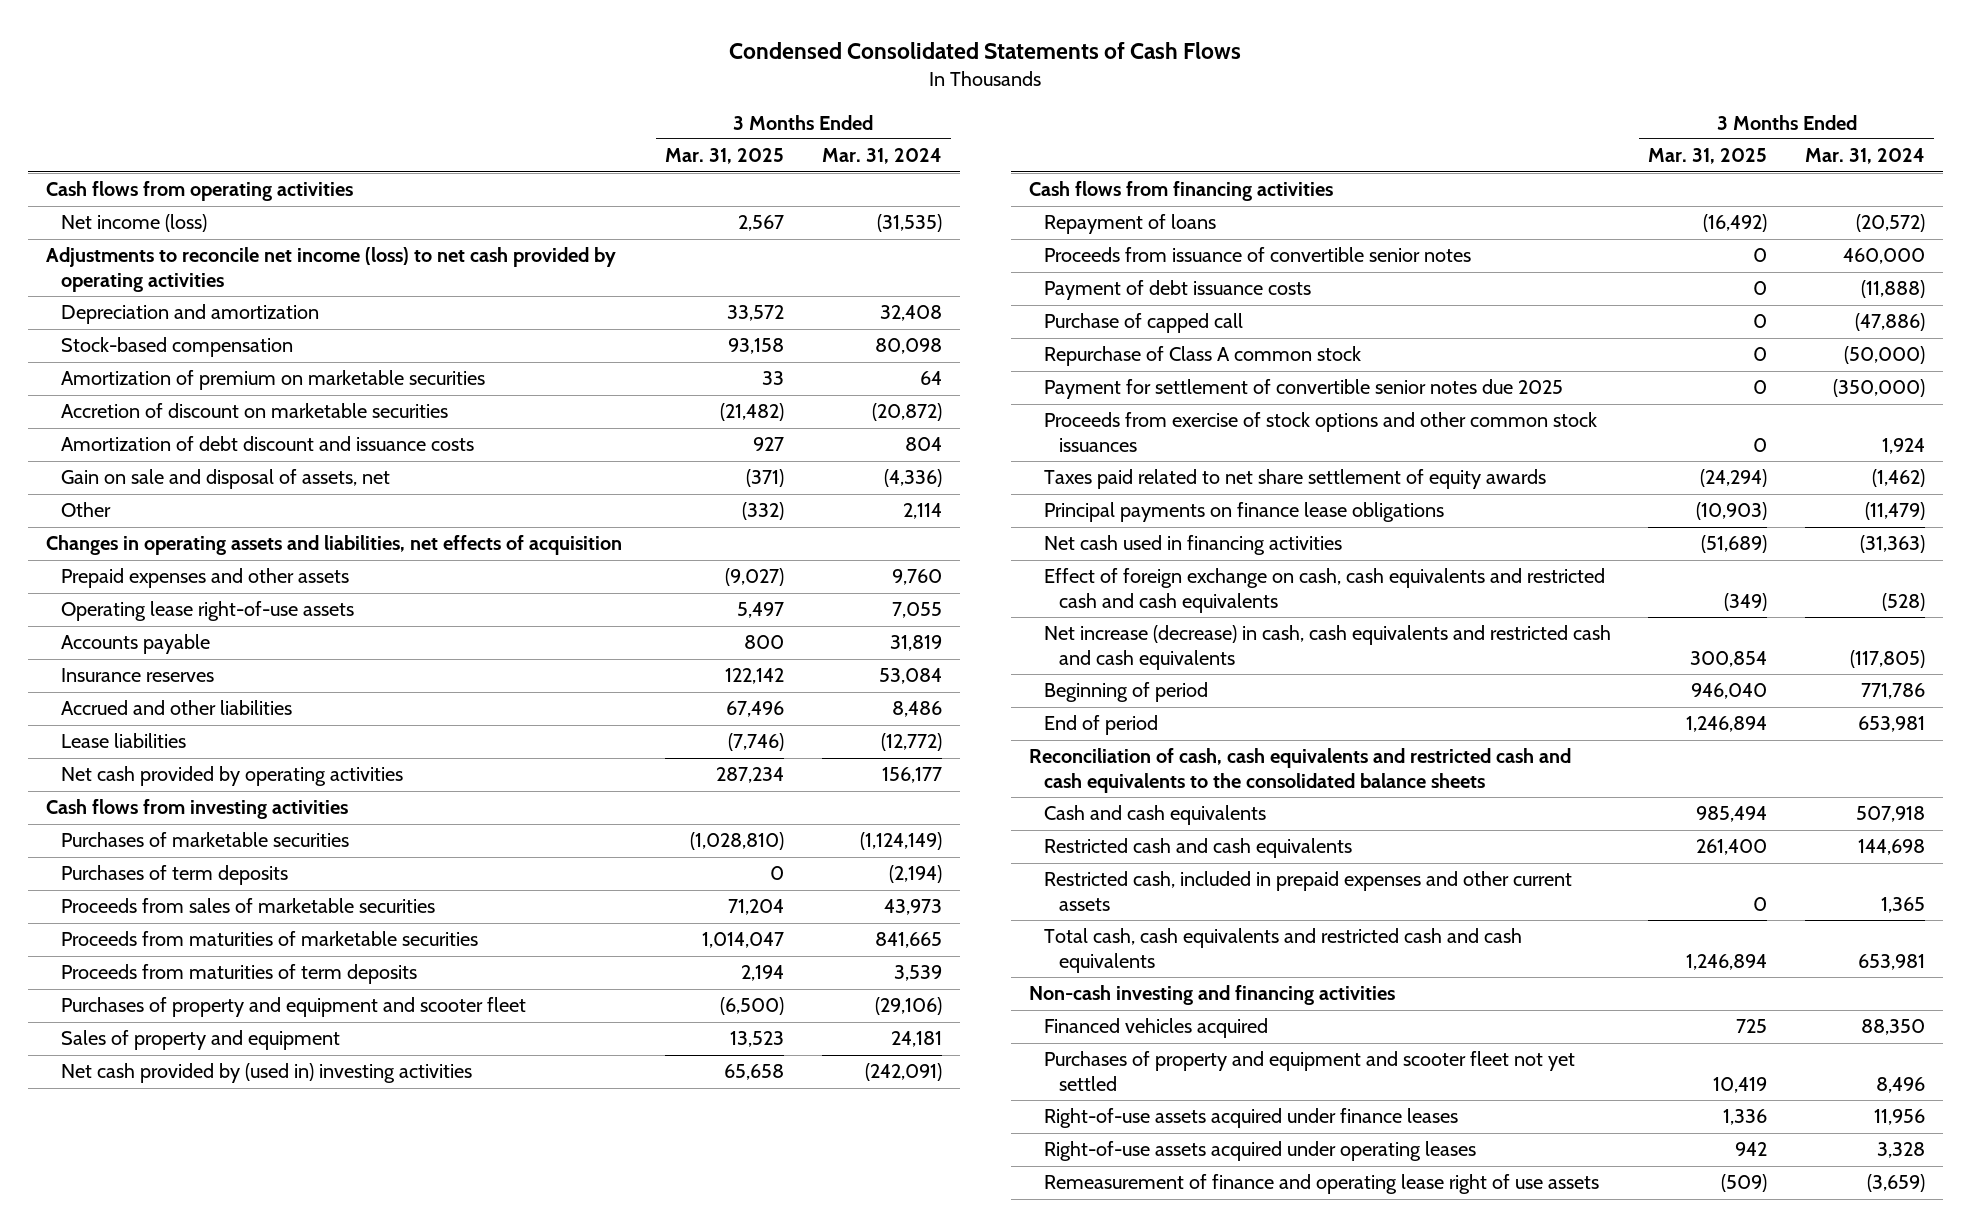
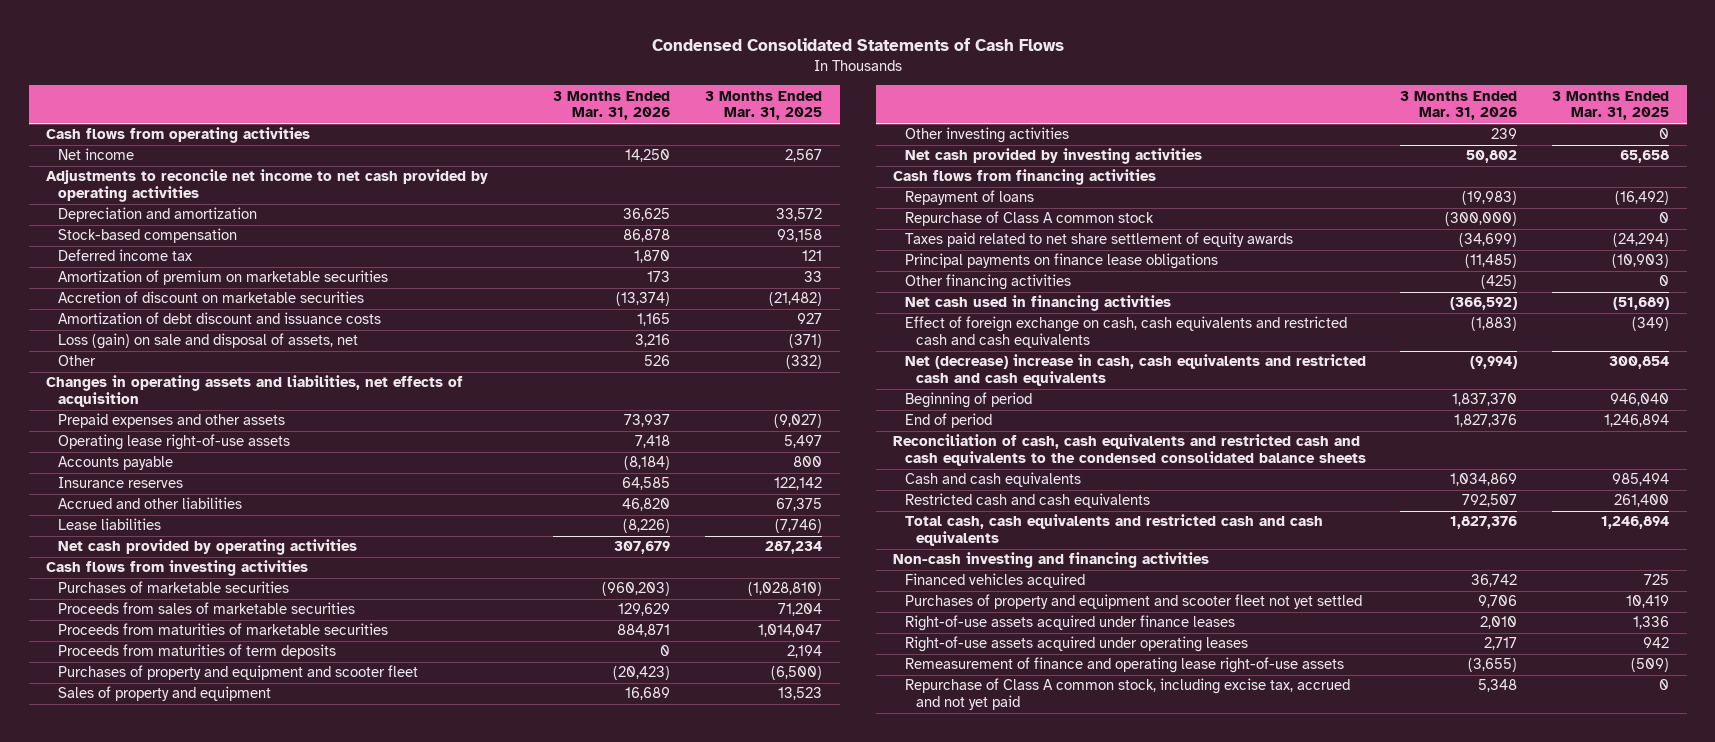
- | 3 Months Ended Mar. 31, 2025 | 3 Months Ended Mar. 31, 2024
+ | 3 Months Ended Mar. 31, 2026 | 3 Months Ended Mar. 31, 2025
- Net income (loss) | 2,567 | (31,535)
- Adjustments to reconcile net income (loss) to net cash provided by operating activities
+ Net income | 14,250 | 2,567
+ Adjustments to reconcile net income to net cash provided by operating activities
+ Deferred income tax | 1,870 | 121
- Gain on sale and disposal of assets, net | (371) | (4,336)
+ Loss (gain) on sale and disposal of assets, net | 3,216 | (371)
- Accrued and other liabilities | 67,496 | 8,486
+ Accrued and other liabilities | 46,820 | 67,375
- Purchases of term deposits | 0 | (2,194)
- Net cash provided by (used in) investing activities | 65,658 | (242,091)
+ Other investing activities | 239 | 0
+ Net cash provided by investing activities | 50,802 | 65,658
- Proceeds from issuance of convertible senior notes | 0 | 460,000
- Payment of debt issuance costs | 0 | (11,888)
- Purchase of capped call | 0 | (47,886)
- Payment for settlement of convertible senior notes due 2025 | 0 | (350,000)
- Proceeds from exercise of stock options and other common stock issuances | 0 | 1,924
+ Other financing activities | (425) | 0
- Net increase (decrease) in cash, cash equivalents and restricted cash and cash equivalents | 300,854 | (117,805)
+ Net (decrease) increase in cash, cash equivalents and restricted cash and cash equivalents | (9,994) | 300,854
- Reconciliation of cash, cash equivalents and restricted cash and cash equivalents to the consolidated balance sheets
+ Reconciliation of cash, cash equivalents and restricted cash and cash equivalents to the condensed consolidated balance sheets
- Restricted cash, included in prepaid expenses and other current assets | 0 | 1,365
- Remeasurement of finance and operating lease right of use assets | (509) | (3,659)
+ Remeasurement of finance and operating lease right-of-use assets | (3,655) | (509)
+ Repurchase of Class A common stock, including excise tax, accrued and not yet paid | 5,348 | 0

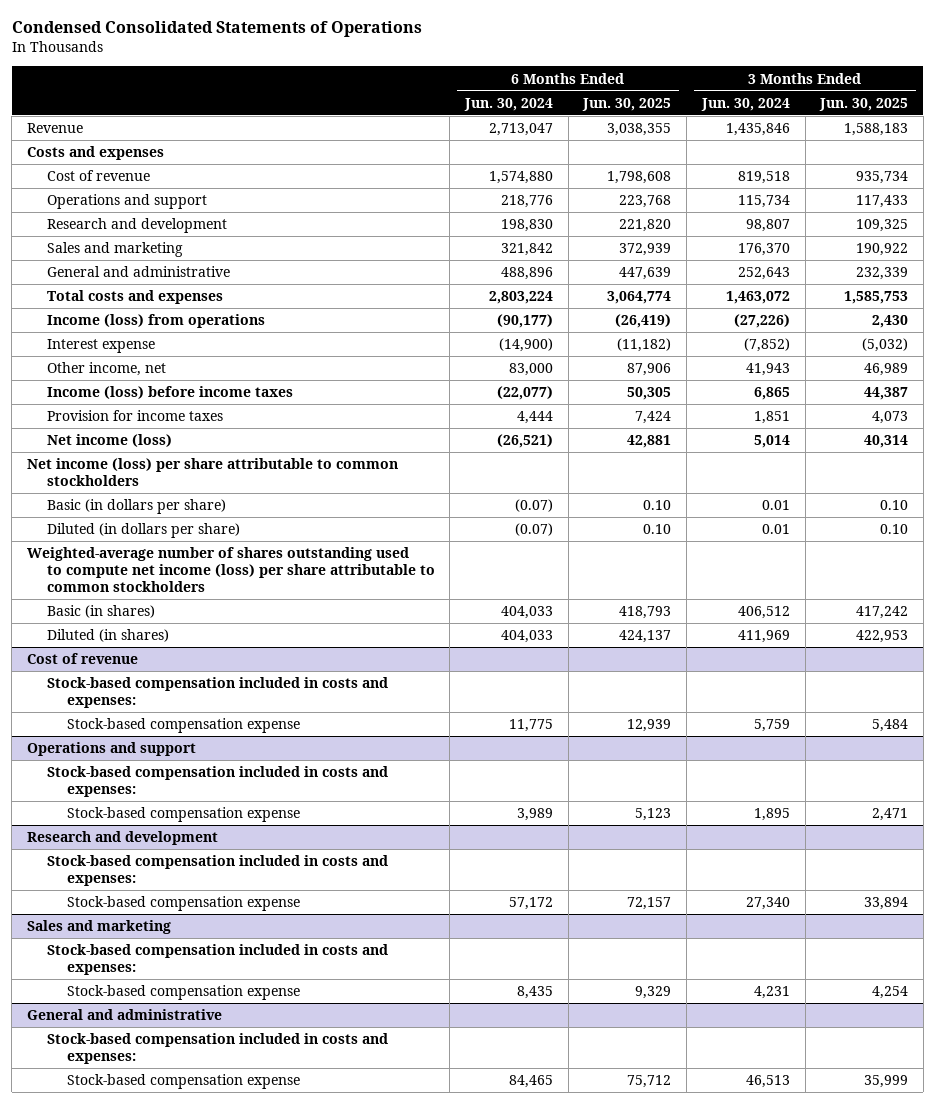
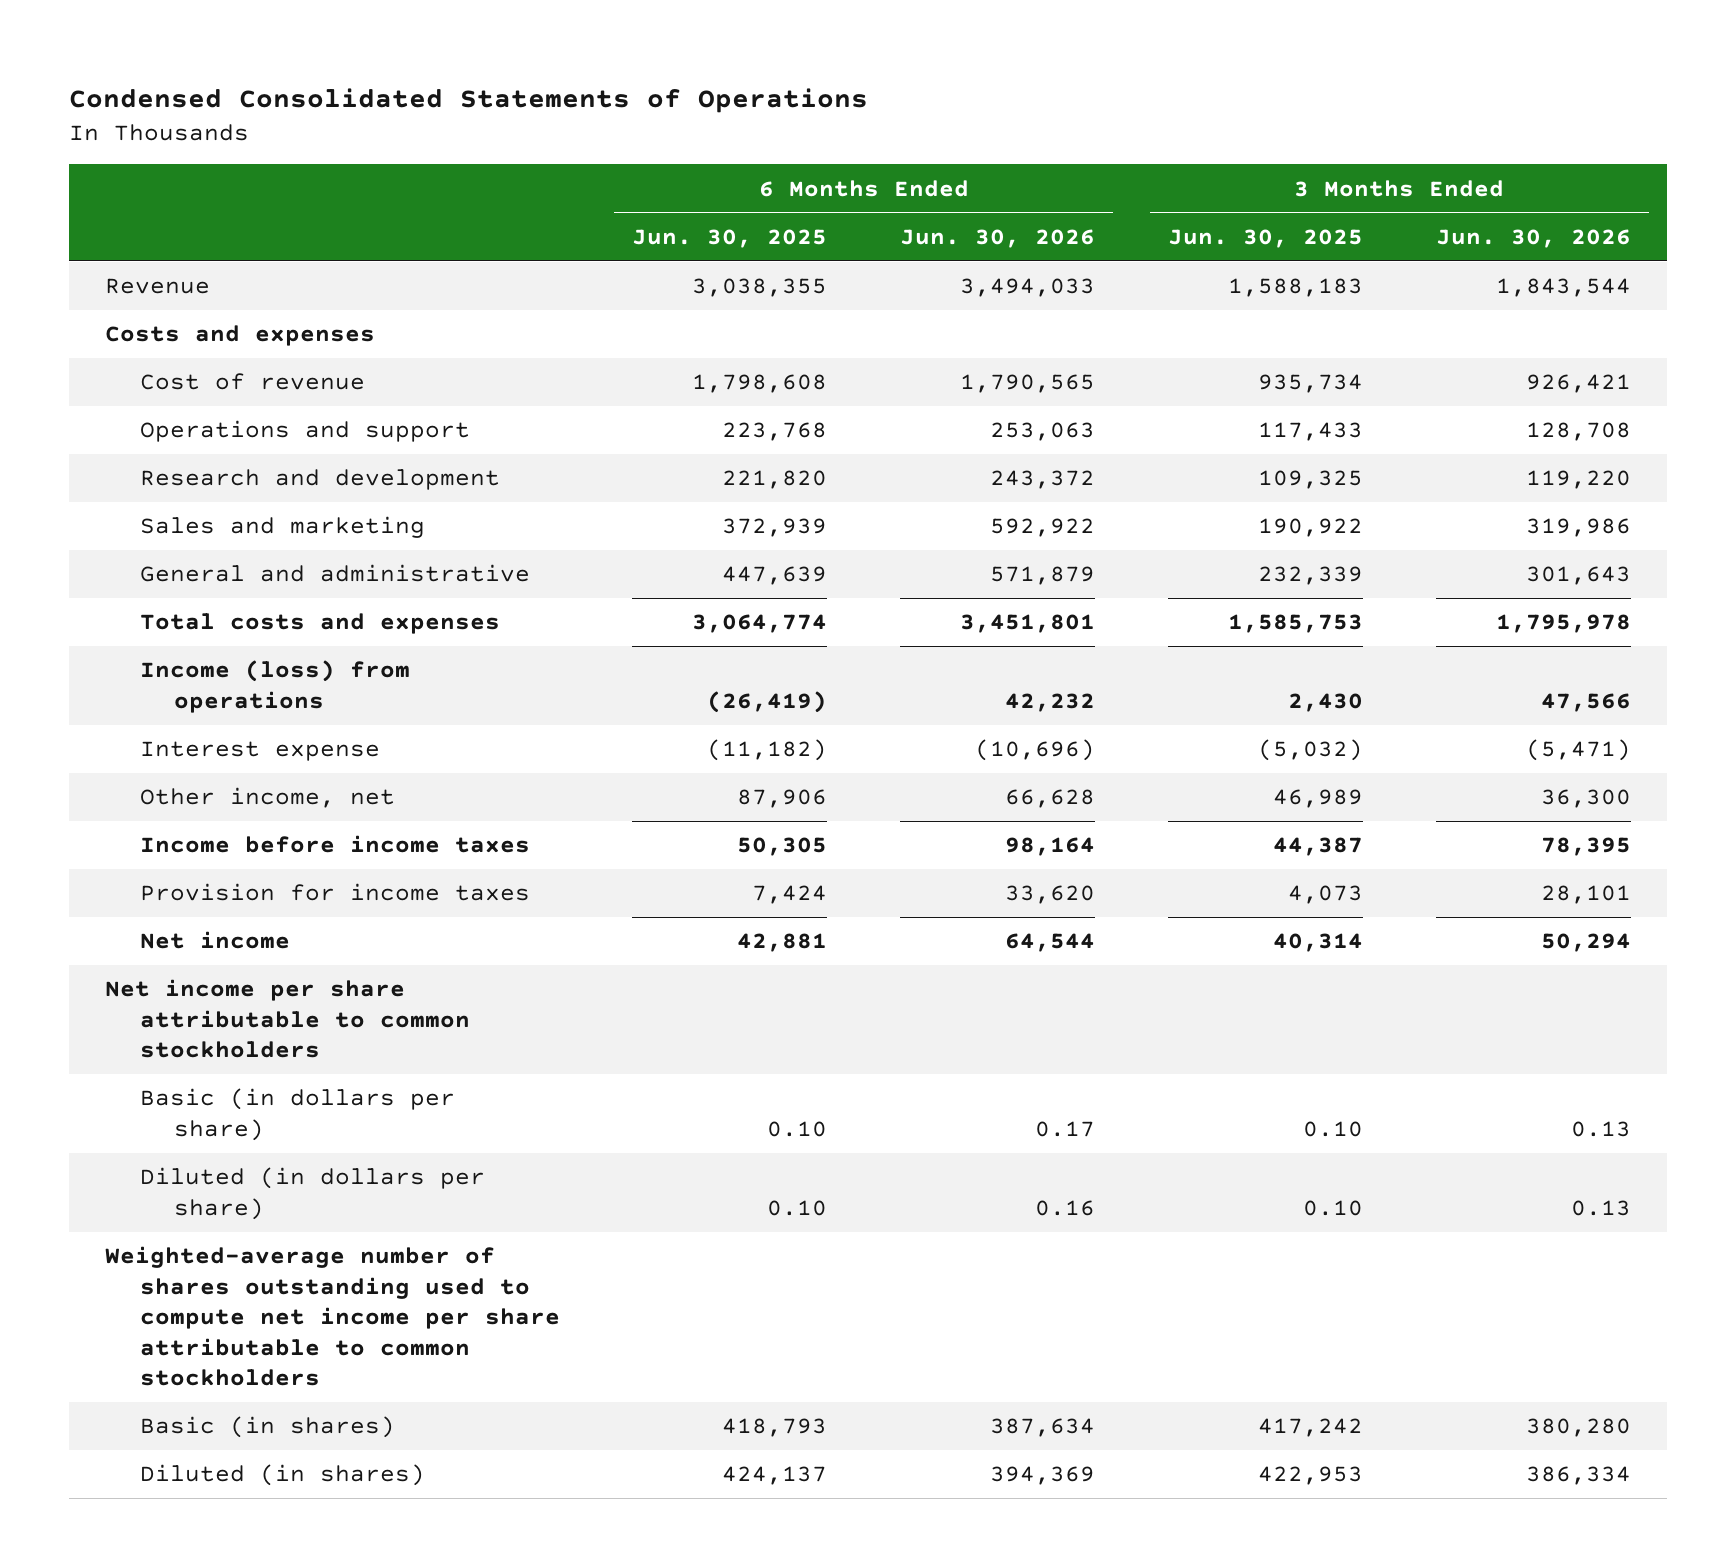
- | 6 Months Ended Jun. 30, 2024 | 6 Months Ended Jun. 30, 2025 | 3 Months Ended Jun. 30, 2024 | 3 Months Ended Jun. 30, 2025
+ | 6 Months Ended Jun. 30, 2025 | 6 Months Ended Jun. 30, 2026 | 3 Months Ended Jun. 30, 2025 | 3 Months Ended Jun. 30, 2026
- Income (loss) before income taxes | (22,077) | 50,305 | 6,865 | 44,387
+ Income before income taxes | 50,305 | 98,164 | 44,387 | 78,395
- Net income (loss) | (26,521) | 42,881 | 5,014 | 40,314
- Net income (loss) per share attributable to common stockholders
+ Net income | 42,881 | 64,544 | 40,314 | 50,294
+ Net income per share attributable to common stockholders
- Weighted-average number of shares outstanding used to compute net income (loss) per share attributable to common stockholders
+ Weighted-average number of shares outstanding used to compute net income per share attributable to common stockholders
- Cost of revenue
- Stock-based compensation included in costs and expenses:
- Stock-based compensation expense | 11,775 | 12,939 | 5,759 | 5,484
- Operations and support
- Stock-based compensation included in costs and expenses:
- Stock-based compensation expense | 3,989 | 5,123 | 1,895 | 2,471
- Research and development
- Stock-based compensation included in costs and expenses:
- Stock-based compensation expense | 57,172 | 72,157 | 27,340 | 33,894
- Sales and marketing
- Stock-based compensation included in costs and expenses:
- Stock-based compensation expense | 8,435 | 9,329 | 4,231 | 4,254
- General and administrative
- Stock-based compensation included in costs and expenses:
- Stock-based compensation expense | 84,465 | 75,712 | 46,513 | 35,999

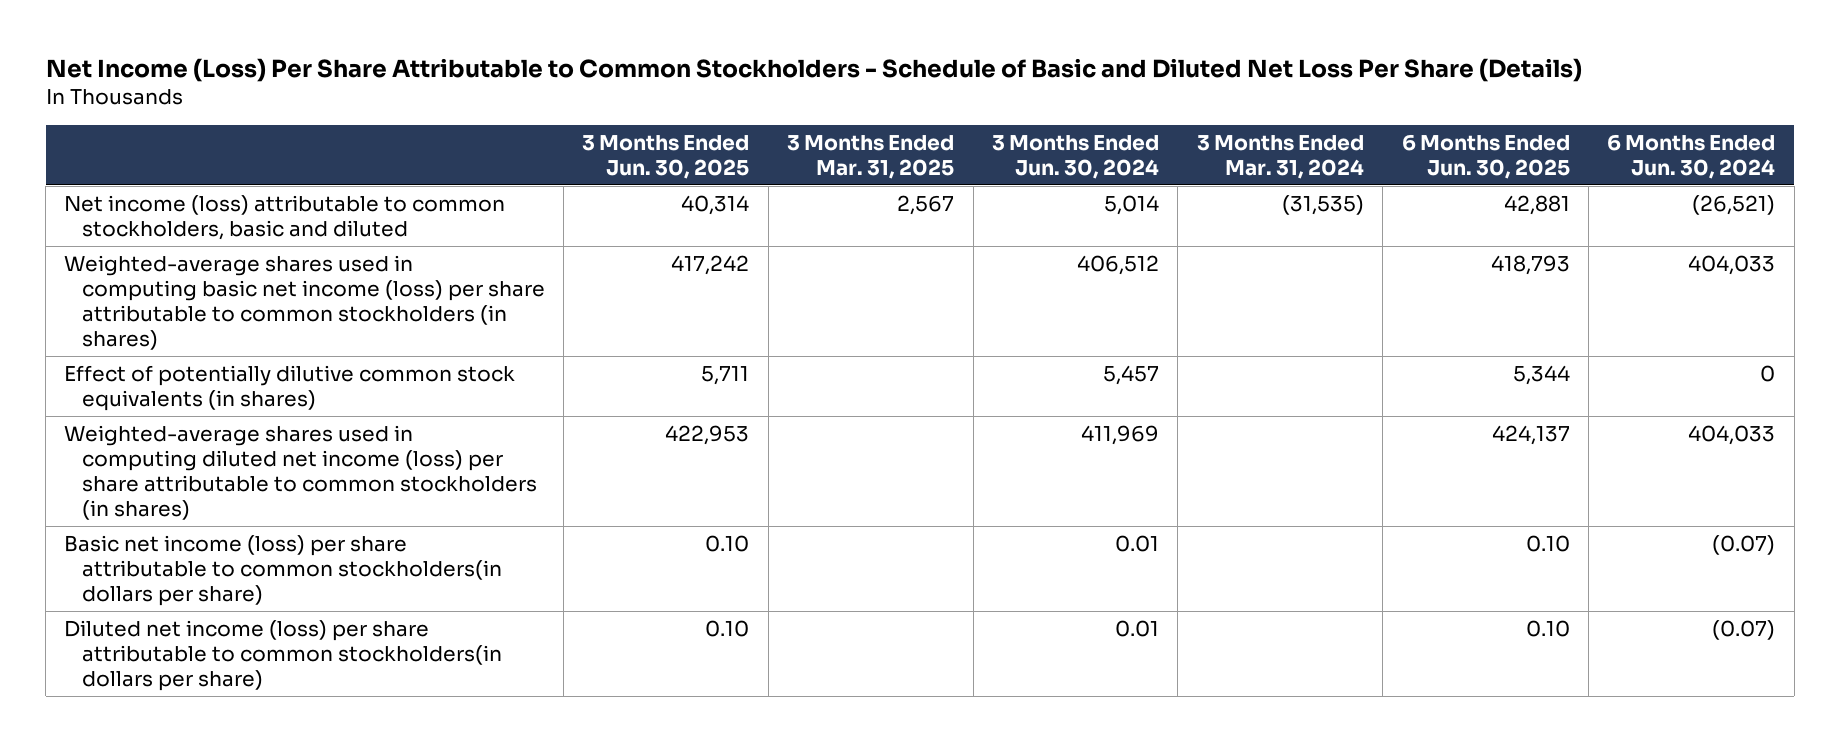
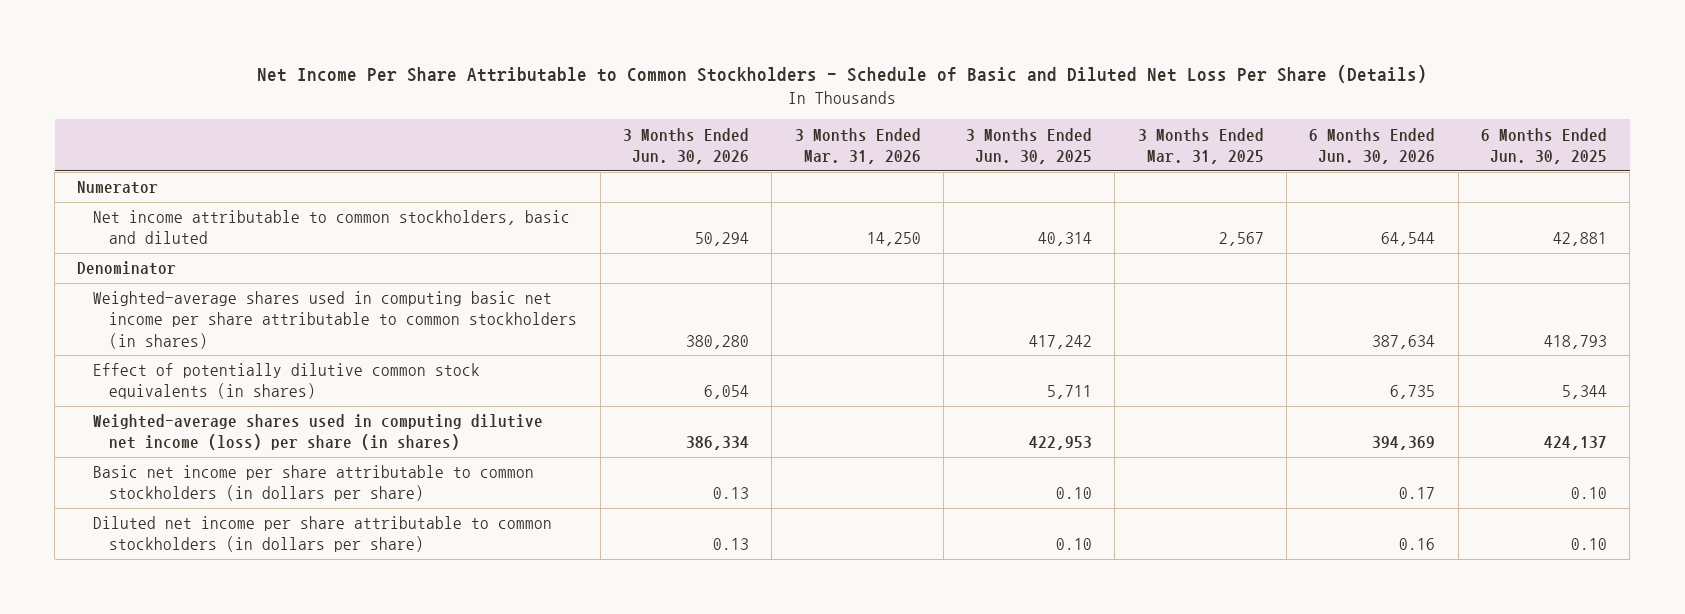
- Net Income (Loss) Per Share Attributable to Common Stockholders - Schedule of Basic and Diluted Net Loss Per Share (Details)
+ Net Income Per Share Attributable to Common Stockholders - Schedule of Basic and Diluted Net Loss Per Share (Details)
- | 3 Months Ended Jun. 30, 2025 | 3 Months Ended Mar. 31, 2025 | 3 Months Ended Jun. 30, 2024 | 3 Months Ended Mar. 31, 2024 | 6 Months Ended Jun. 30, 2025 | 6 Months Ended Jun. 30, 2024
+ | 3 Months Ended Jun. 30, 2026 | 3 Months Ended Mar. 31, 2026 | 3 Months Ended Jun. 30, 2025 | 3 Months Ended Mar. 31, 2025 | 6 Months Ended Jun. 30, 2026 | 6 Months Ended Jun. 30, 2025
- Net income (loss) attributable to common stockholders, basic and diluted | 40,314 | 2,567 | 5,014 | (31,535) | 42,881 | (26,521)
- Weighted-average shares used in computing basic net income (loss) per share attributable to common stockholders (in shares) | 417,242 | | 406,512 | | 418,793 | 404,033
+ Numerator
+ Net income attributable to common stockholders, basic and diluted | 50,294 | 14,250 | 40,314 | 2,567 | 64,544 | 42,881
+ Denominator
+ Weighted-average shares used in computing basic net income per share attributable to common stockholders (in shares) | 380,280 | | 417,242 | | 387,634 | 418,793
- Weighted-average shares used in computing diluted net income (loss) per share attributable to common stockholders (in shares) | 422,953 | | 411,969 | | 424,137 | 404,033
- Basic net income (loss) per share attributable to common stockholders(in dollars per share) | 0.10 | | 0.01 | | 0.10 | (0.07)
- Diluted net income (loss) per share attributable to common stockholders(in dollars per share) | 0.10 | | 0.01 | | 0.10 | (0.07)
+ Weighted-average shares used in computing dilutive net income (loss) per share (in shares) | 386,334 | | 422,953 | | 394,369 | 424,137
+ Basic net income per share attributable to common stockholders (in dollars per share) | 0.13 | | 0.10 | | 0.17 | 0.10
+ Diluted net income per share attributable to common stockholders (in dollars per share) | 0.13 | | 0.10 | | 0.16 | 0.10

